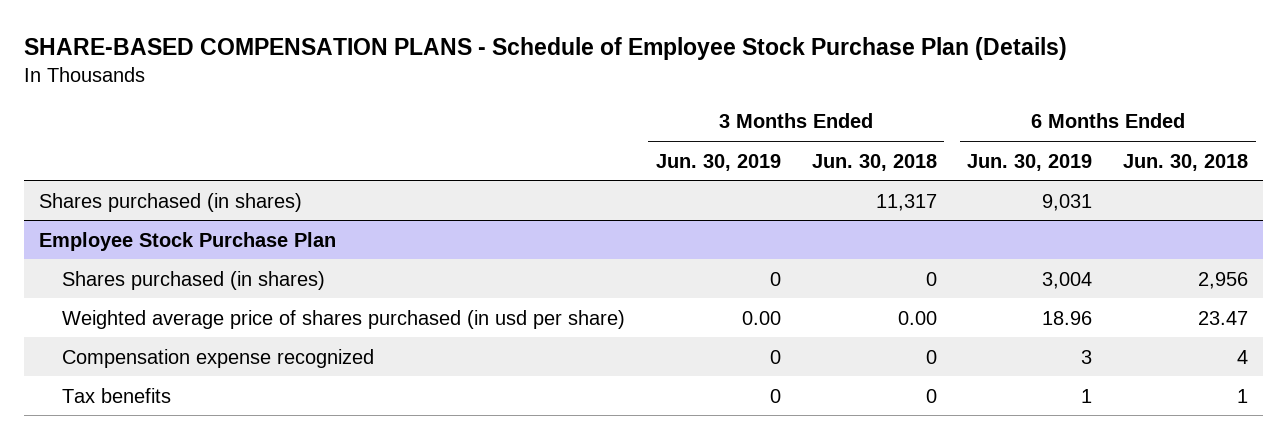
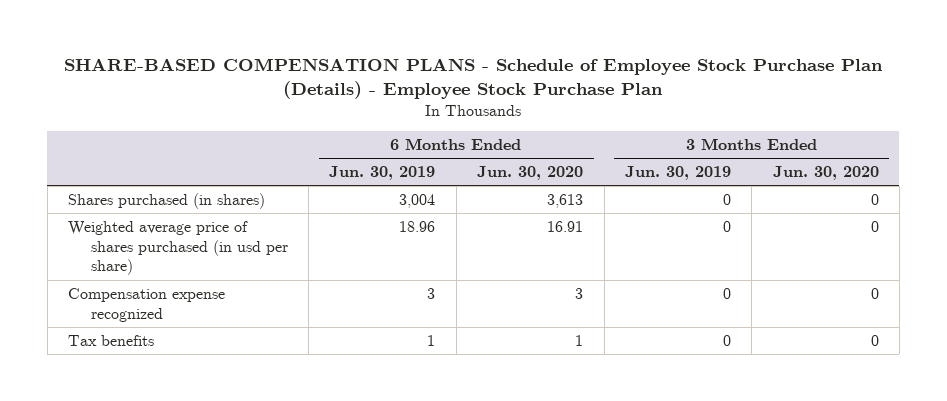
- SHARE-BASED COMPENSATION PLANS - Schedule of Employee Stock Purchase Plan (Details)
+ SHARE-BASED COMPENSATION PLANS - Schedule of Employee Stock Purchase Plan (Details) - Employee Stock Purchase Plan
- | 3 Months Ended Jun. 30, 2019 | 3 Months Ended Jun. 30, 2018 | 6 Months Ended Jun. 30, 2019 | 6 Months Ended Jun. 30, 2018
+ | 6 Months Ended Jun. 30, 2019 | 6 Months Ended Jun. 30, 2020 | 3 Months Ended Jun. 30, 2019 | 3 Months Ended Jun. 30, 2020
- Shares purchased (in shares) | | 11,317 | 9,031 |
- Employee Stock Purchase Plan
- Weighted average price of shares purchased (in usd per share) | 0.00 | 0.00 | 18.96 | 23.47
+ Weighted average price of shares purchased (in usd per share) | 18.96 | 16.91 | 0 | 0

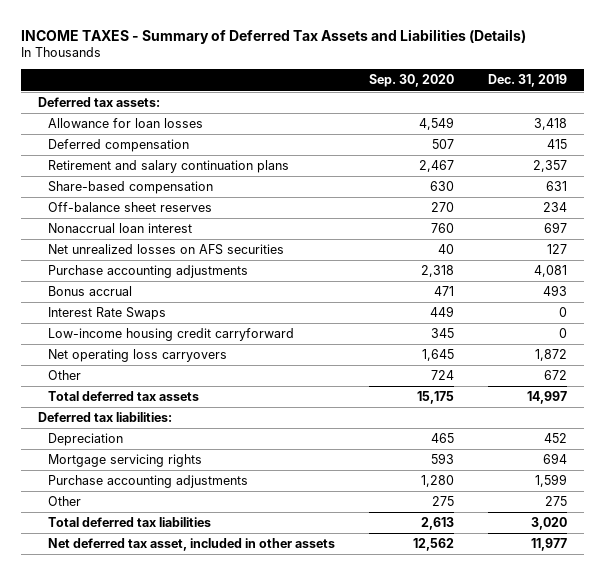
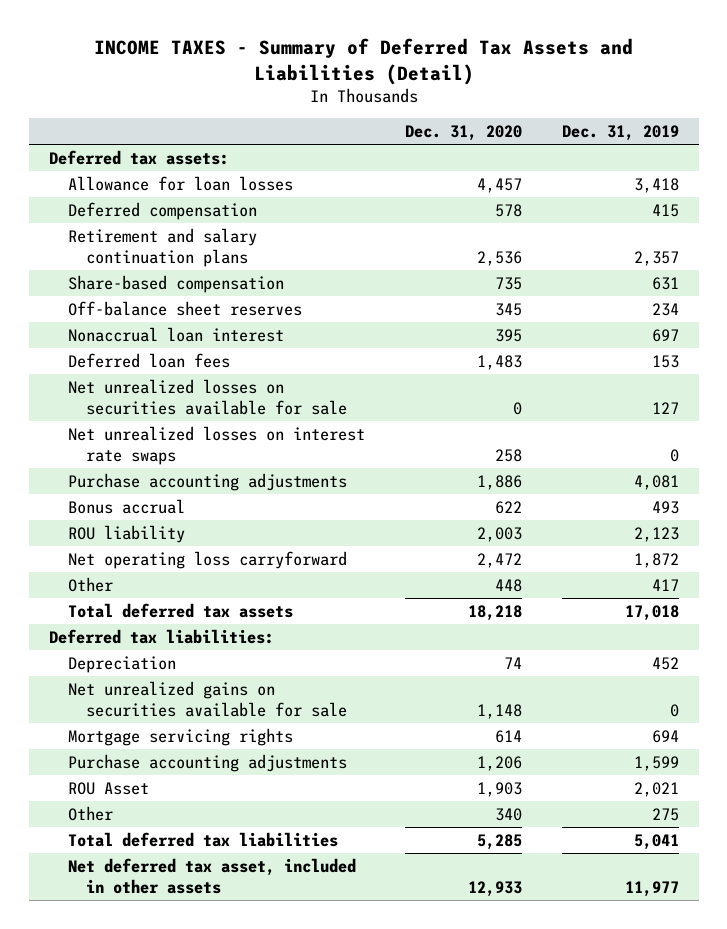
- INCOME TAXES - Summary of Deferred Tax Assets and Liabilities (Details)
+ INCOME TAXES - Summary of Deferred Tax Assets and Liabilities (Detail)
- | Sep. 30, 2020 | Dec. 31, 2019
+ | Dec. 31, 2020 | Dec. 31, 2019
- Net unrealized losses on AFS securities | 40 | 127
+ Deferred loan fees | 1,483 | 153
+ Net unrealized losses on securities available for sale | 0 | 127
+ Net unrealized losses on interest rate swaps | 258 | 0
- Interest Rate Swaps | 449 | 0
- Low-income housing credit carryforward | 345 | 0
- Net operating loss carryovers | 1,645 | 1,872
- Other | 724 | 672
- Total deferred tax assets | 15,175 | 14,997
+ ROU liability | 2,003 | 2,123
+ Net operating loss carryforward | 2,472 | 1,872
+ Other | 448 | 417
+ Total deferred tax assets | 18,218 | 17,018
+ Net unrealized gains on securities available for sale | 1,148 | 0
+ ROU Asset | 1,903 | 2,021
- Total deferred tax liabilities | 2,613 | 3,020
+ Total deferred tax liabilities | 5,285 | 5,041

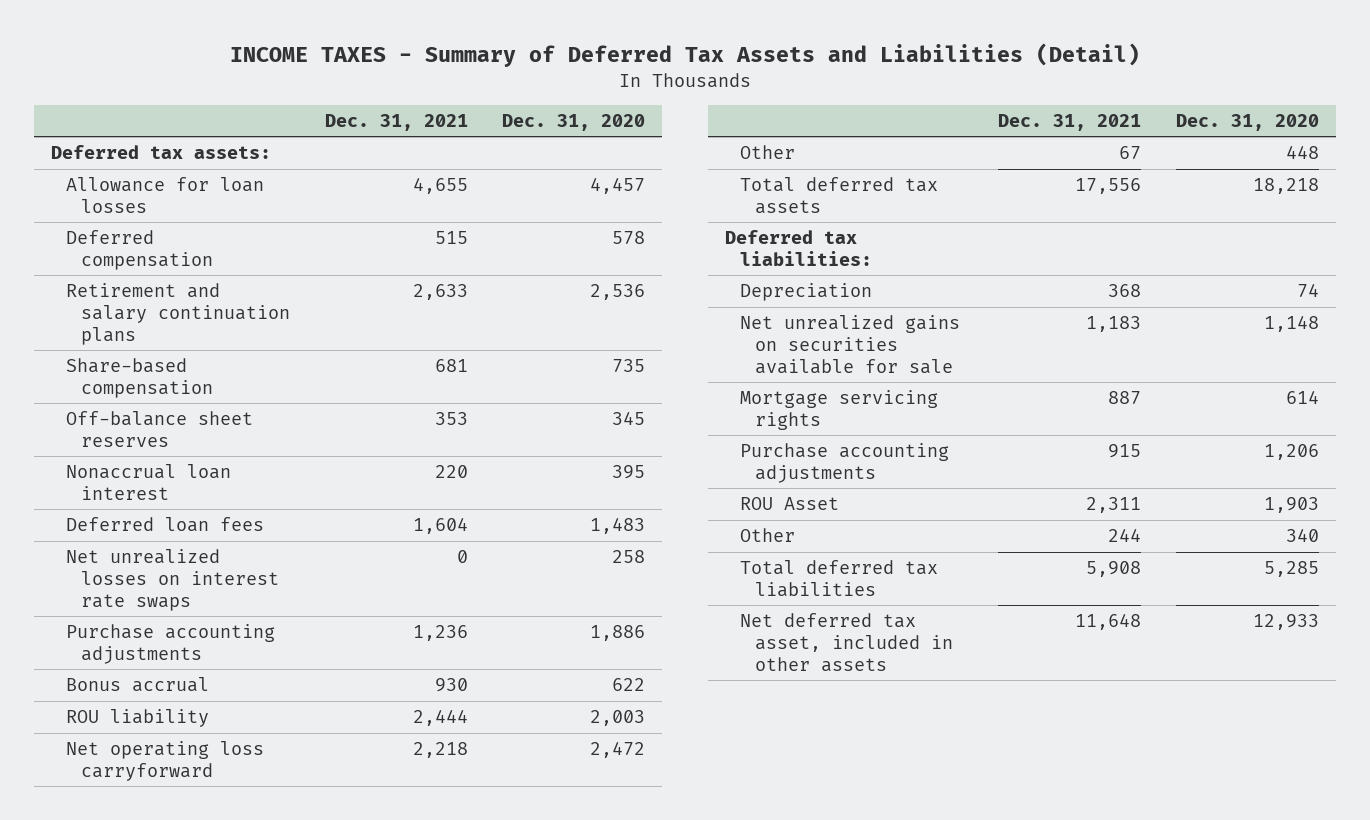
- | Dec. 31, 2020 | Dec. 31, 2019
+ | Dec. 31, 2021 | Dec. 31, 2020
- Net unrealized losses on securities available for sale | 0 | 127

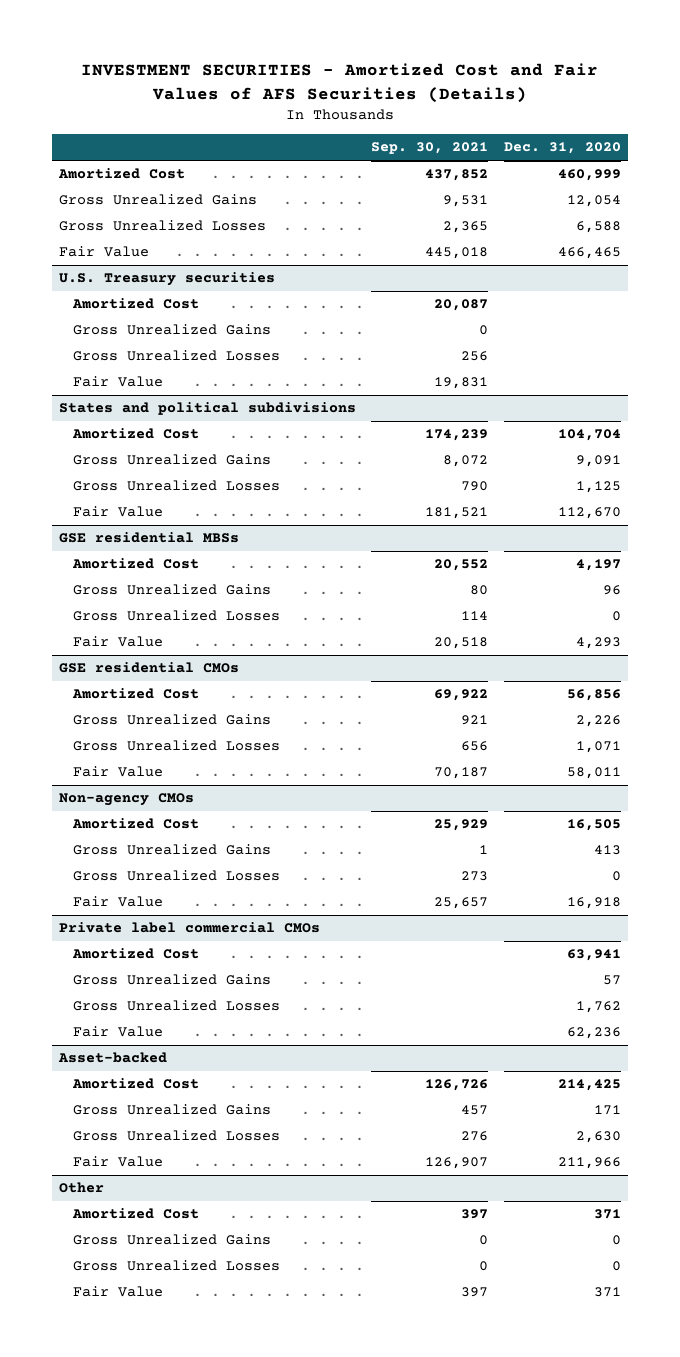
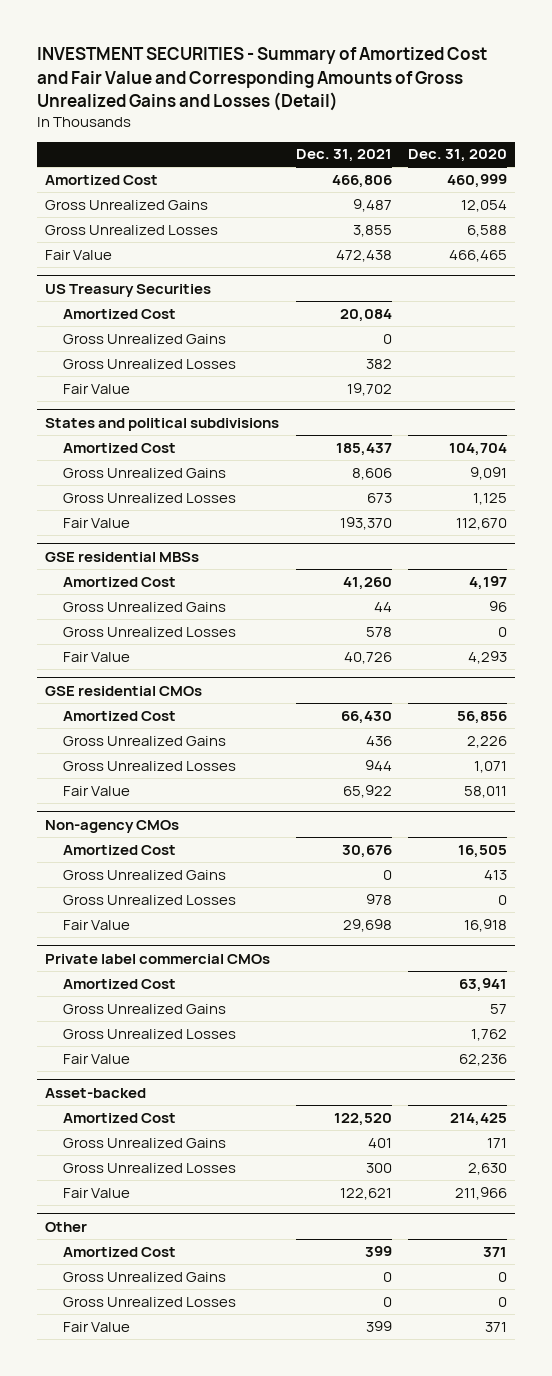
- INVESTMENT SECURITIES - Amortized Cost and Fair Values of AFS Securities (Details)
+ INVESTMENT SECURITIES - Summary of Amortized Cost and Fair Value and Corresponding Amounts of Gross Unrealized Gains and Losses (Detail)
- | Sep. 30, 2021 | Dec. 31, 2020
+ | Dec. 31, 2021 | Dec. 31, 2020
- U.S. Treasury securities
+ US Treasury Securities

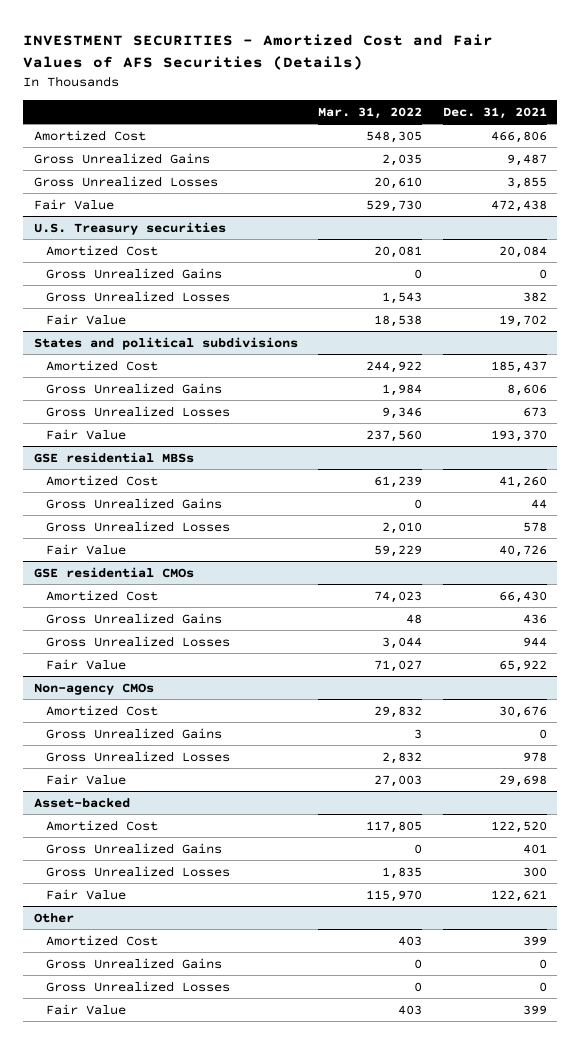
- INVESTMENT SECURITIES - Summary of Amortized Cost and Fair Value and Corresponding Amounts of Gross Unrealized Gains and Losses (Detail)
+ INVESTMENT SECURITIES - Amortized Cost and Fair Values of AFS Securities (Details)
- | Dec. 31, 2021 | Dec. 31, 2020
+ | Mar. 31, 2022 | Dec. 31, 2021
- US Treasury Securities
+ U.S. Treasury securities
- Private label commercial CMOs
- Amortized Cost | | 63,941
- Gross Unrealized Gains | | 57
- Gross Unrealized Losses | | 1,762
- Fair Value | | 62,236

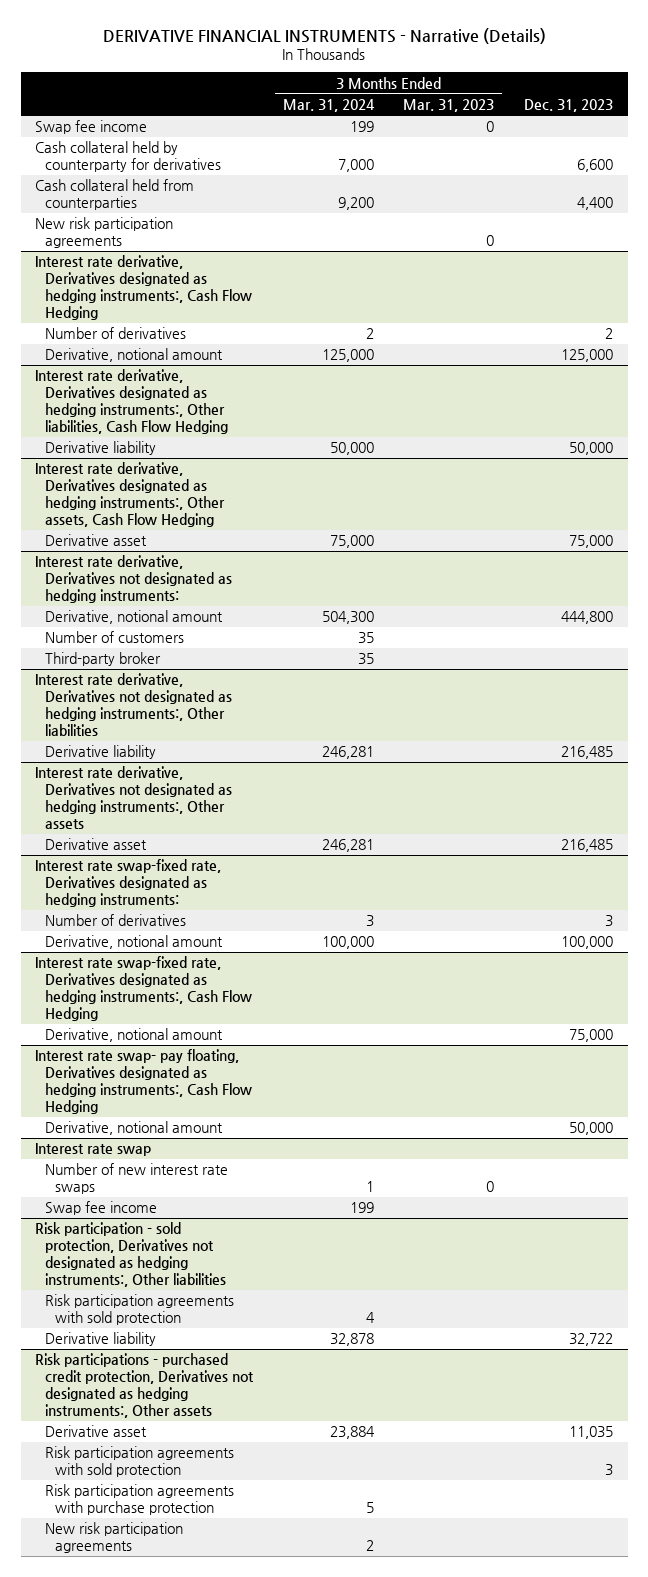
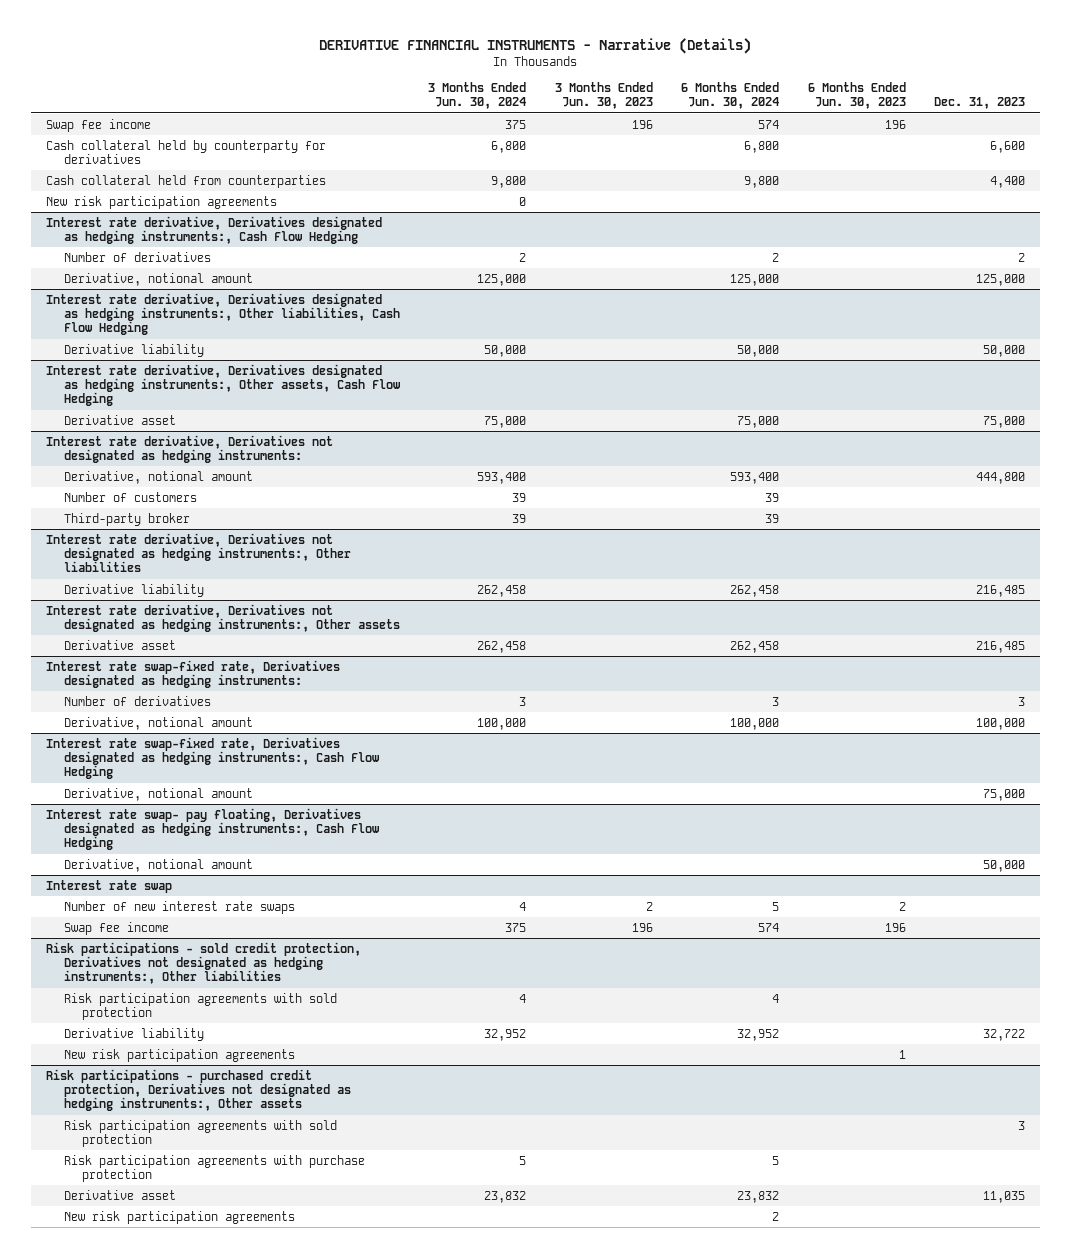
- | 3 Months Ended Mar. 31, 2024 | 3 Months Ended Mar. 31, 2023 | Dec. 31, 2023
+ | 3 Months Ended Jun. 30, 2024 | 3 Months Ended Jun. 30, 2023 | 6 Months Ended Jun. 30, 2024 | 6 Months Ended Jun. 30, 2023 | Dec. 31, 2023
- Risk participation - sold protection, Derivatives not designated as hedging instruments:, Other liabilities
+ Risk participations - sold credit protection, Derivatives not designated as hedging instruments:, Other liabilities
+ New risk participation agreements | | | | 1 |
@ Risk participations - purchased credit protection, Derivatives not designated as hedging instruments:, Other assets
moved down: Derivative asset | 23,832 | | 23,832 | | 11,035

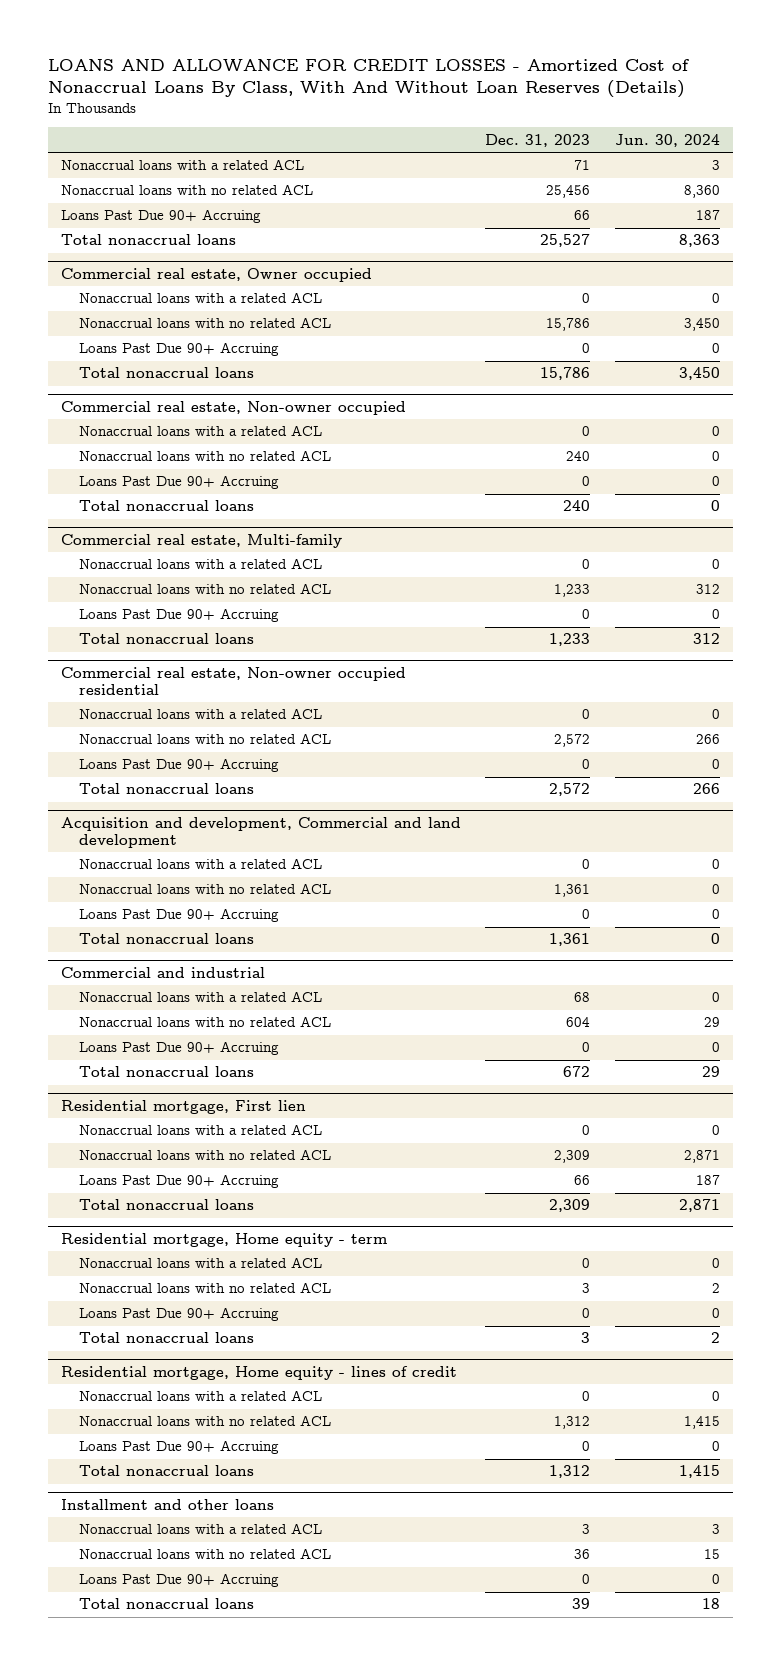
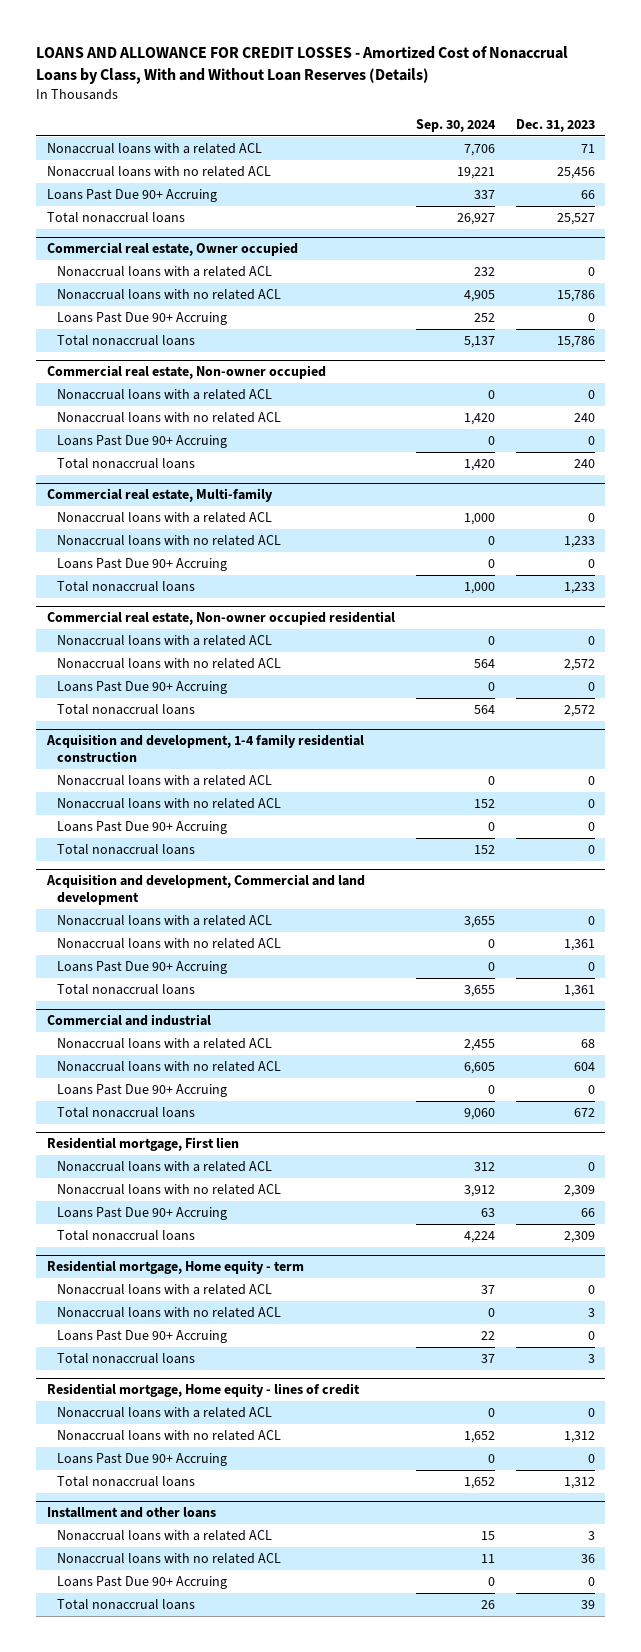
- LOANS AND ALLOWANCE FOR CREDIT LOSSES - Amortized Cost of Nonaccrual Loans By Class, With And Without Loan Reserves (Details)
+ LOANS AND ALLOWANCE FOR CREDIT LOSSES - Amortized Cost of Nonaccrual Loans by Class, With and Without Loan Reserves (Details)
- | Dec. 31, 2023 | Jun. 30, 2024
+ | Sep. 30, 2024 | Dec. 31, 2023
+ Acquisition and development, 1-4 family residential construction
+ Nonaccrual loans with a related ACL | 0 | 0
+ Nonaccrual loans with no related ACL | 152 | 0
+ Loans Past Due 90+ Accruing | 0 | 0
+ Total nonaccrual loans | 152 | 0

